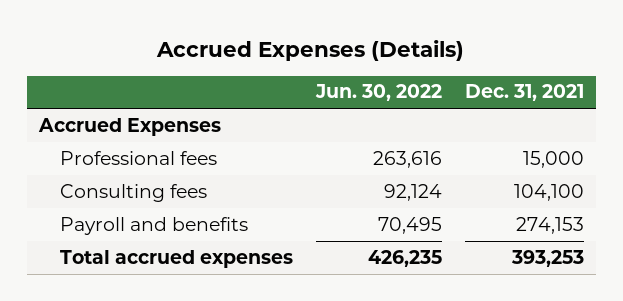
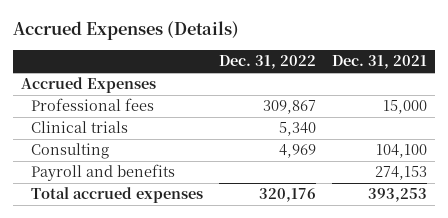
- | Jun. 30, 2022 | Dec. 31, 2021
+ | Dec. 31, 2022 | Dec. 31, 2021
- Consulting fees | 92,124 | 104,100
+ Clinical trials | 5,340 |
+ Consulting | 4,969 | 104,100

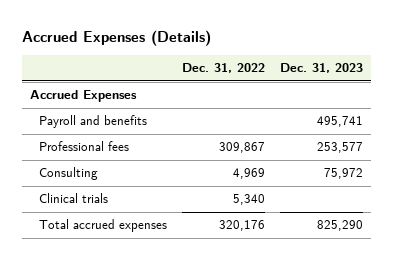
- | Dec. 31, 2022 | Dec. 31, 2021
+ | Dec. 31, 2022 | Dec. 31, 2023
moved up: Payroll and benefits | | 495,741
moved down: Clinical trials | 5,340 |

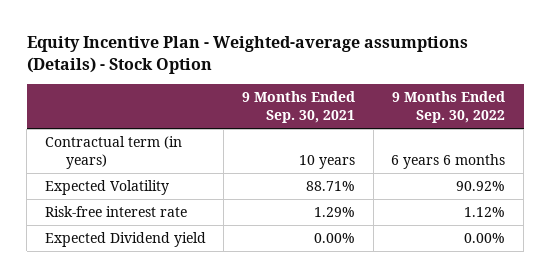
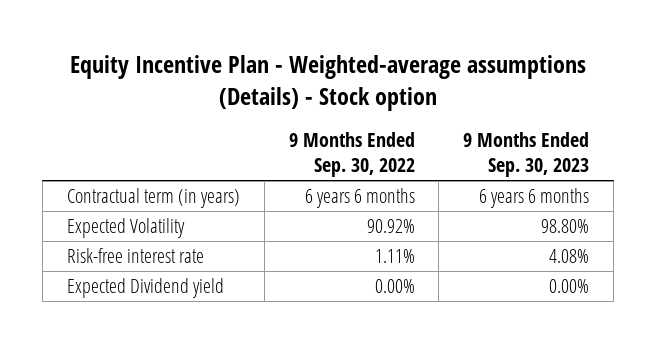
- Equity Incentive Plan - Weighted-average assumptions (Details) - Stock Option
+ Equity Incentive Plan - Weighted-average assumptions (Details) - Stock option
- | 9 Months Ended Sep. 30, 2021 | 9 Months Ended Sep. 30, 2022
+ | 9 Months Ended Sep. 30, 2022 | 9 Months Ended Sep. 30, 2023
- Risk-free interest rate | 1.29% | 1.12%
+ Risk-free interest rate | 1.11% | 4.08%

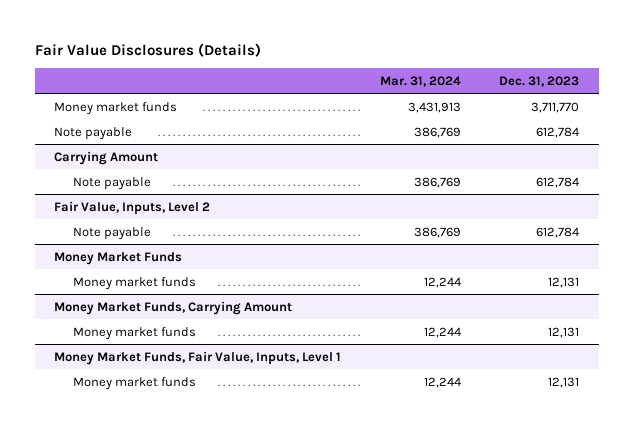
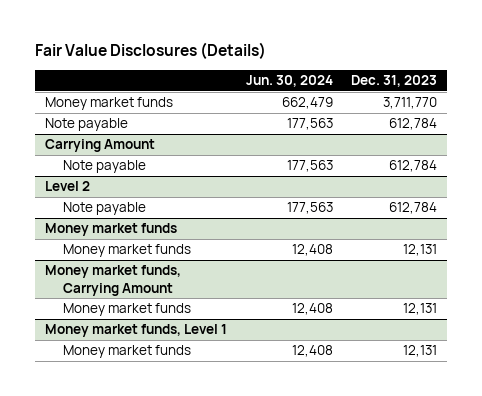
- | Mar. 31, 2024 | Dec. 31, 2023
+ | Jun. 30, 2024 | Dec. 31, 2023
- Fair Value, Inputs, Level 2
+ Level 2
- Money Market Funds
+ Money market funds
- Money Market Funds, Carrying Amount
+ Money market funds, Carrying Amount
- Money Market Funds, Fair Value, Inputs, Level 1
+ Money market funds, Level 1

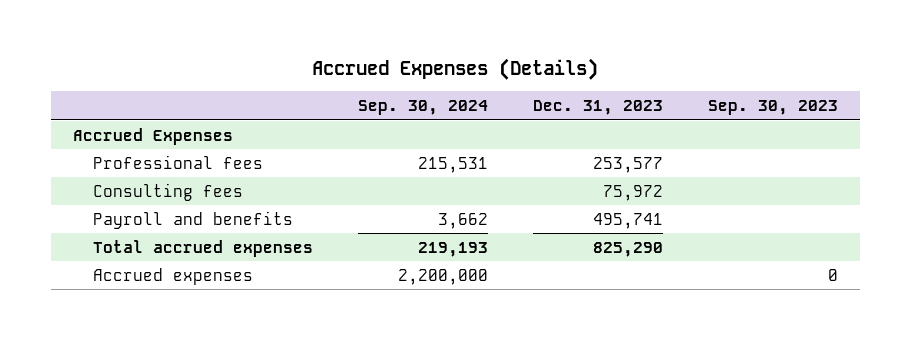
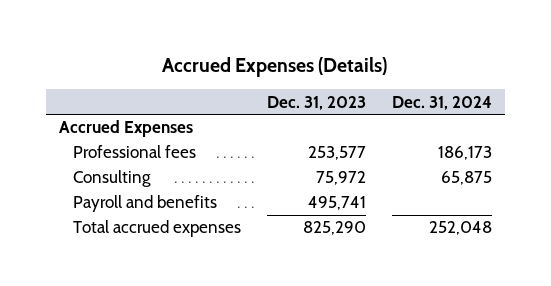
- | Sep. 30, 2024 | Dec. 31, 2023 | Sep. 30, 2023
+ | Dec. 31, 2023 | Dec. 31, 2024
- Consulting fees | | 75,972 |
+ Consulting | 75,972 | 65,875
- Accrued expenses | 2,200,000 | | 0

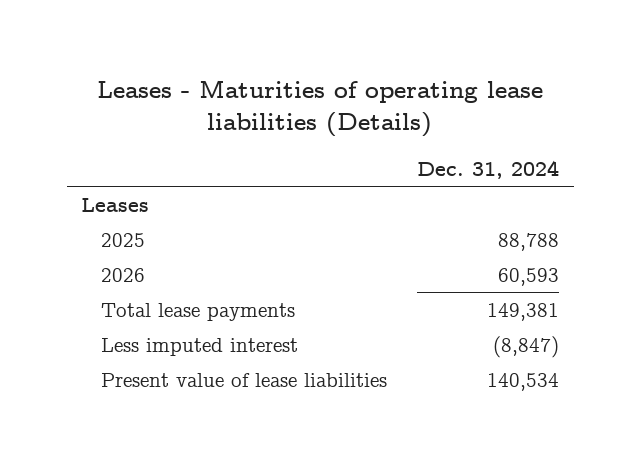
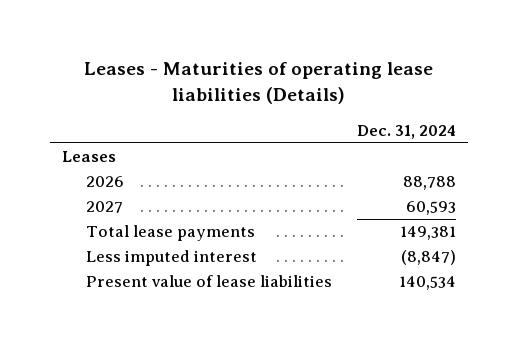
- 2025 | 88,788
- 2026 | 60,593
+ 2026 | 88,788
+ 2027 | 60,593

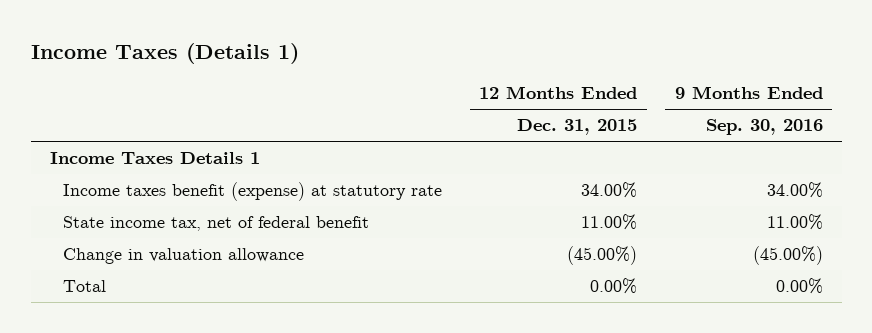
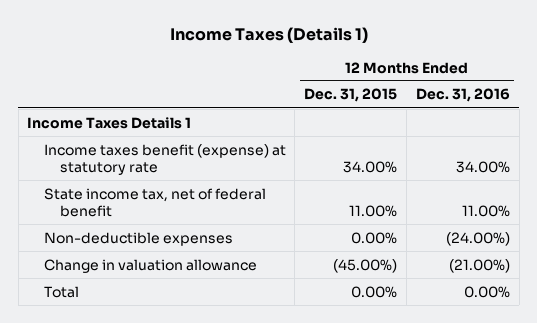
- | 12 Months Ended Dec. 31, 2015 | 9 Months Ended Sep. 30, 2016
+ | 12 Months Ended Dec. 31, 2015 | 12 Months Ended Dec. 31, 2016
+ Non-deductible expenses | 0.00% | (24.00%)

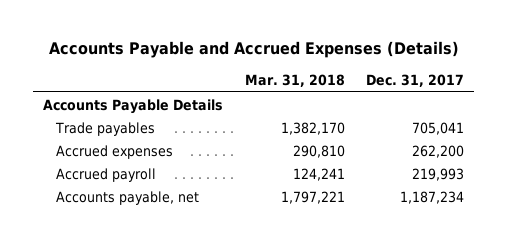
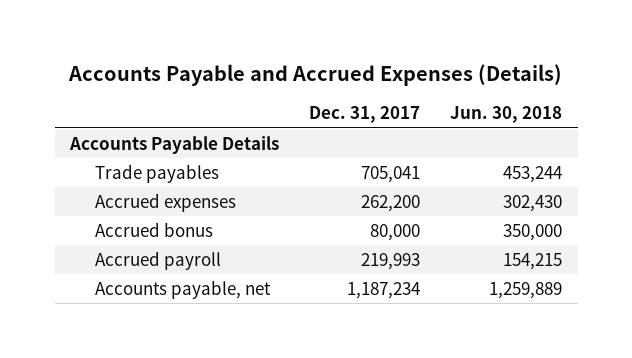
- | Mar. 31, 2018 | Dec. 31, 2017
+ | Dec. 31, 2017 | Jun. 30, 2018
+ Accrued bonus | 80,000 | 350,000

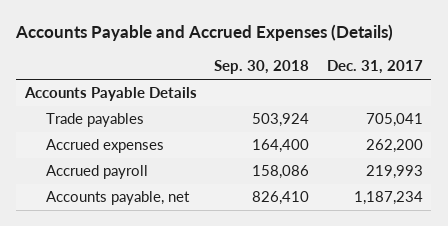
- | Dec. 31, 2017 | Jun. 30, 2018
+ | Sep. 30, 2018 | Dec. 31, 2017
- Accrued bonus | 80,000 | 350,000

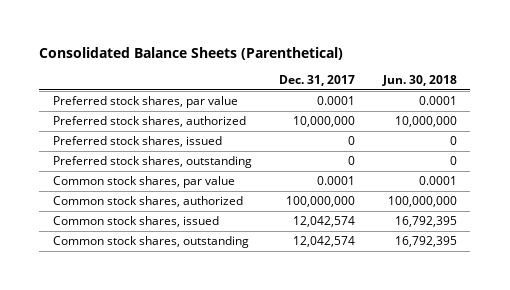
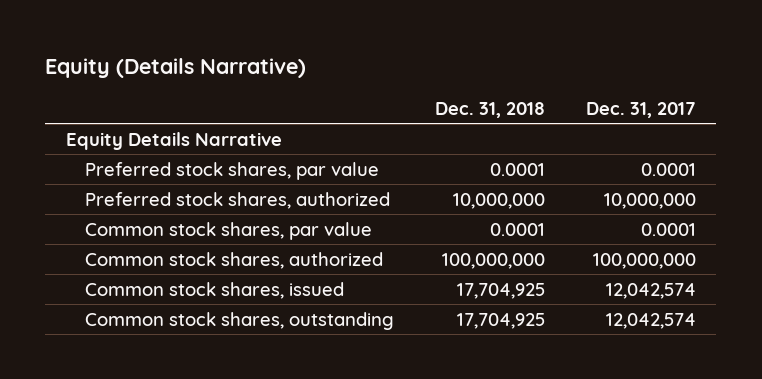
- Consolidated Balance Sheets (Parenthetical)
+ Equity (Details Narrative)
- | Dec. 31, 2017 | Jun. 30, 2018
+ | Dec. 31, 2018 | Dec. 31, 2017
+ Equity Details Narrative
- Preferred stock shares, issued | 0 | 0
- Preferred stock shares, outstanding | 0 | 0

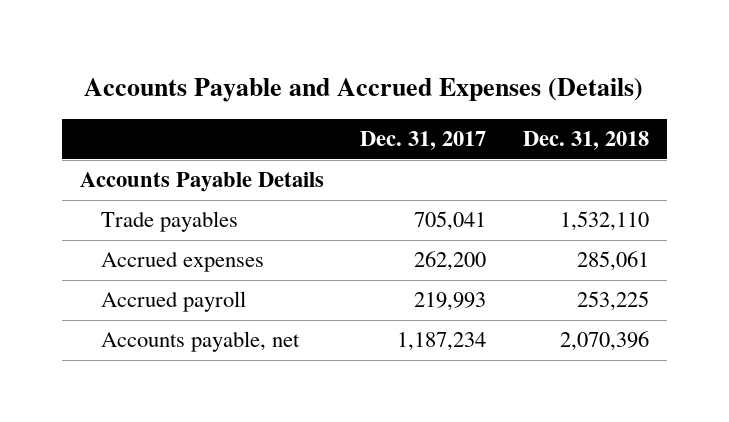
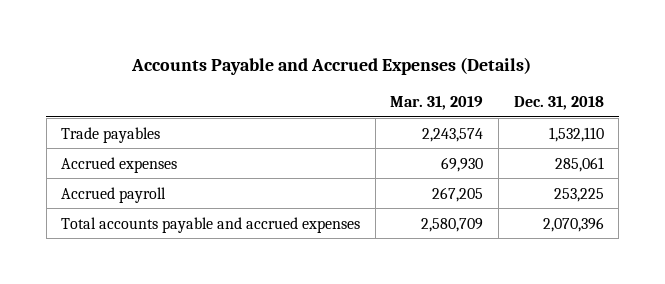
- | Dec. 31, 2017 | Dec. 31, 2018
+ | Mar. 31, 2019 | Dec. 31, 2018
- Accounts Payable Details
- Accounts payable, net | 1,187,234 | 2,070,396
+ Total accounts payable and accrued expenses | 2,580,709 | 2,070,396

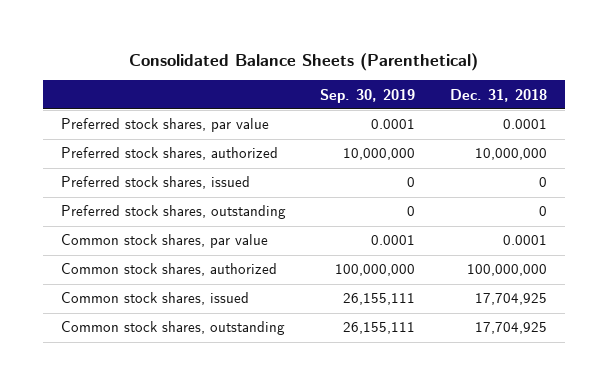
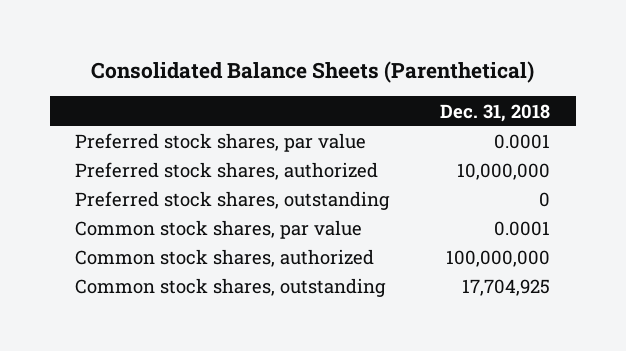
- | Sep. 30, 2019 | Dec. 31, 2018
+ | Dec. 31, 2018
- Preferred stock shares, issued | 0 | 0
- Common stock shares, issued | 26,155,111 | 17,704,925

